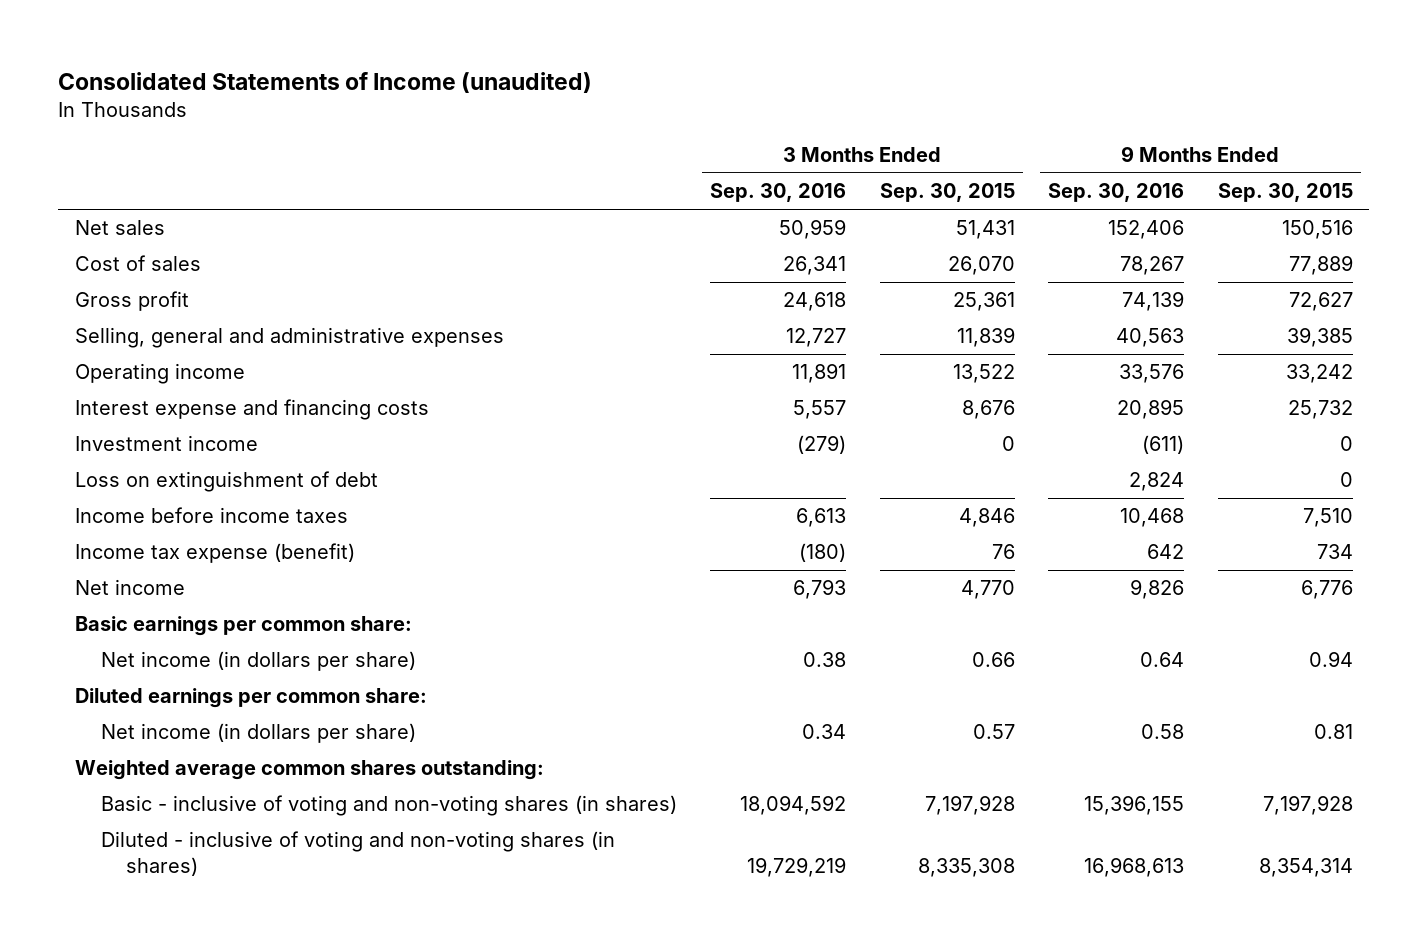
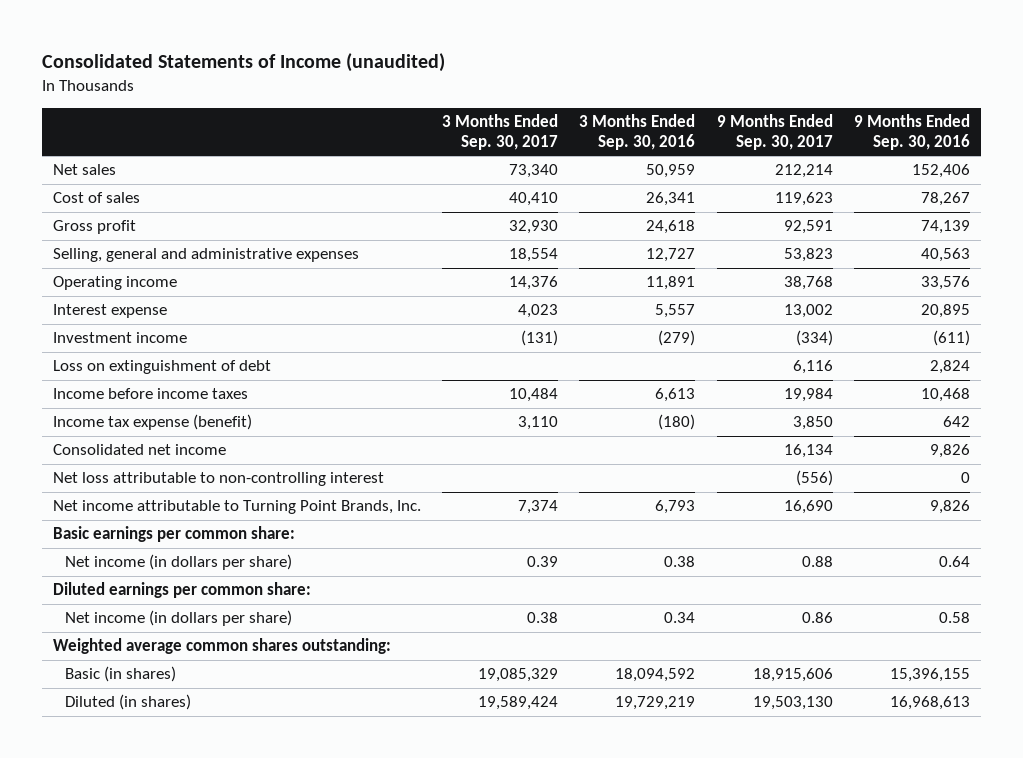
- | 3 Months Ended Sep. 30, 2016 | 3 Months Ended Sep. 30, 2015 | 9 Months Ended Sep. 30, 2016 | 9 Months Ended Sep. 30, 2015
+ | 3 Months Ended Sep. 30, 2017 | 3 Months Ended Sep. 30, 2016 | 9 Months Ended Sep. 30, 2017 | 9 Months Ended Sep. 30, 2016
- Interest expense and financing costs | 5,557 | 8,676 | 20,895 | 25,732
+ Interest expense | 4,023 | 5,557 | 13,002 | 20,895
- Net income | 6,793 | 4,770 | 9,826 | 6,776
+ Consolidated net income | | | 16,134 | 9,826
+ Net loss attributable to non-controlling interest | | | (556) | 0
+ Net income attributable to Turning Point Brands, Inc. | 7,374 | 6,793 | 16,690 | 9,826
- Basic - inclusive of voting and non-voting shares (in shares) | 18,094,592 | 7,197,928 | 15,396,155 | 7,197,928
- Diluted - inclusive of voting and non-voting shares (in shares) | 19,729,219 | 8,335,308 | 16,968,613 | 8,354,314
+ Basic (in shares) | 19,085,329 | 18,094,592 | 18,915,606 | 15,396,155
+ Diluted (in shares) | 19,589,424 | 19,729,219 | 19,503,130 | 16,968,613

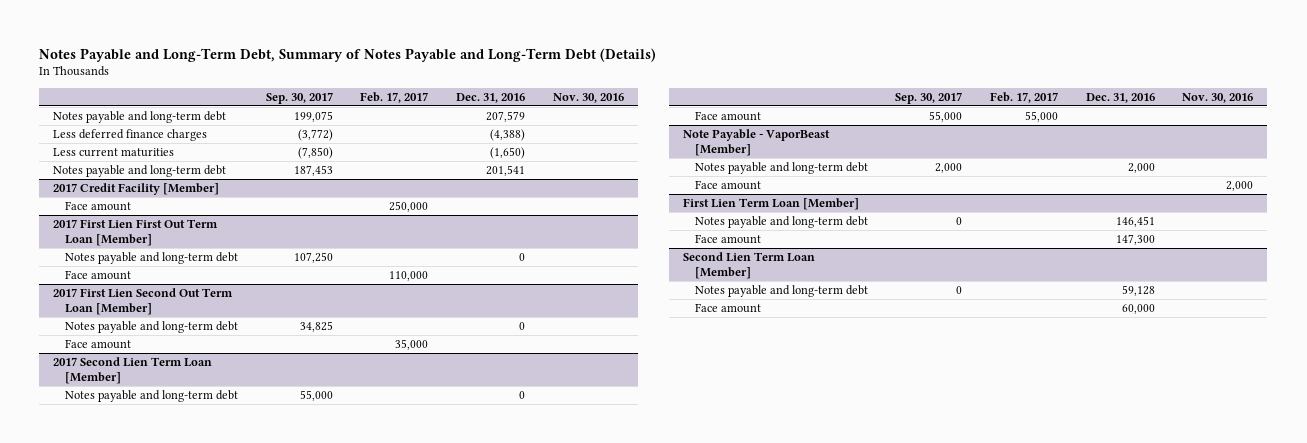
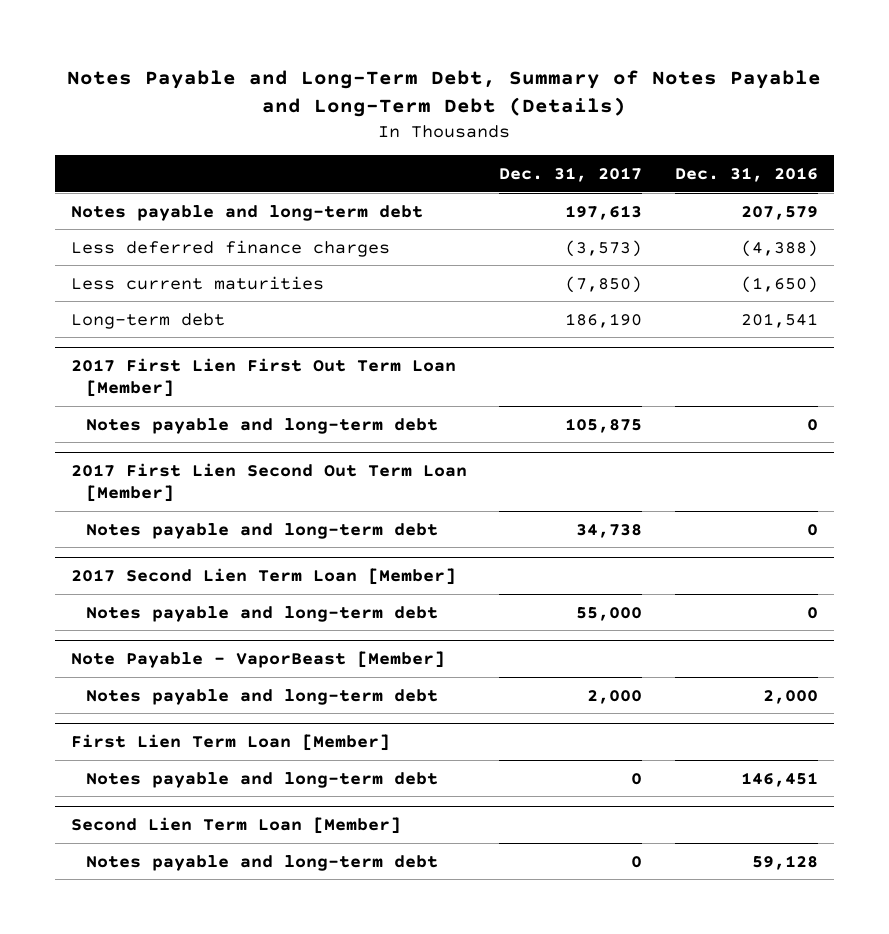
- | Sep. 30, 2017 | Feb. 17, 2017 | Dec. 31, 2016 | Nov. 30, 2016
+ | Dec. 31, 2017 | Dec. 31, 2016
- Notes payable and long-term debt | 187,453 | | 201,541 |
- 2017 Credit Facility [Member]
- Face amount | | 250,000 | |
+ Long-term debt | 186,190 | 201,541
@ 2017 First Lien First Out Term Loan [Member]
- Face amount | | 110,000 | |
@ 2017 First Lien Second Out Term Loan [Member]
- Face amount | | 35,000 | |
@ 2017 Second Lien Term Loan [Member]
- Face amount | 55,000 | 55,000 | |
@ Note Payable - VaporBeast [Member]
- Face amount | | | | 2,000
@ First Lien Term Loan [Member]
- Face amount | | | 147,300 |
@ Second Lien Term Loan [Member]
- Face amount | | | 60,000 |

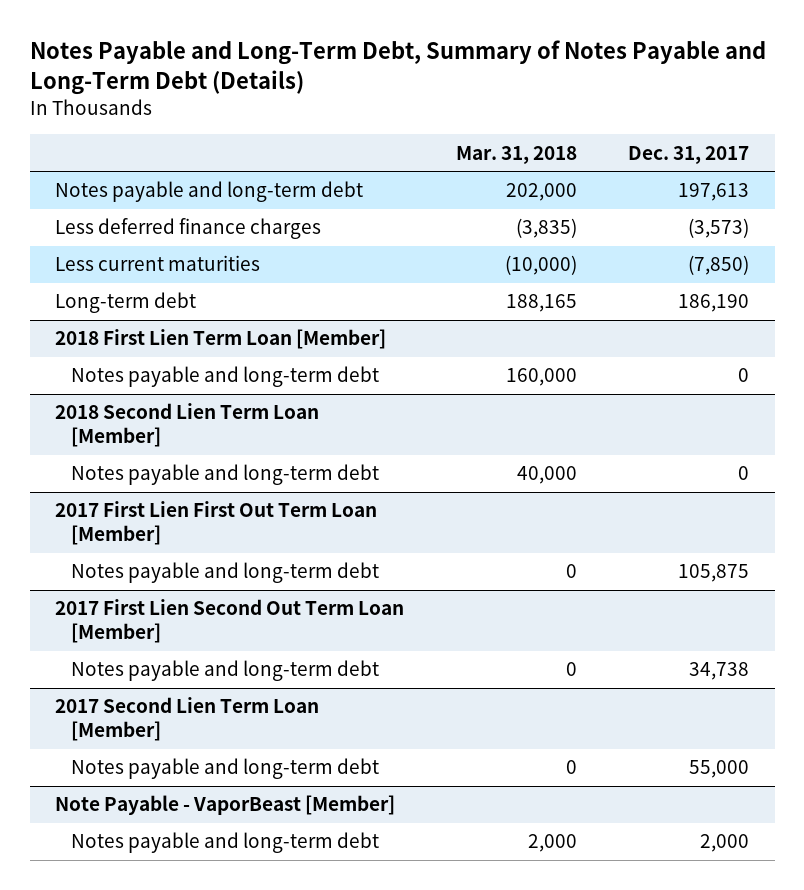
- | Dec. 31, 2017 | Dec. 31, 2016
+ | Mar. 31, 2018 | Dec. 31, 2017
+ 2018 First Lien Term Loan [Member]
+ Notes payable and long-term debt | 160,000 | 0
+ 2018 Second Lien Term Loan [Member]
+ Notes payable and long-term debt | 40,000 | 0
- First Lien Term Loan [Member]
- Notes payable and long-term debt | 0 | 146,451
- Second Lien Term Loan [Member]
- Notes payable and long-term debt | 0 | 59,128

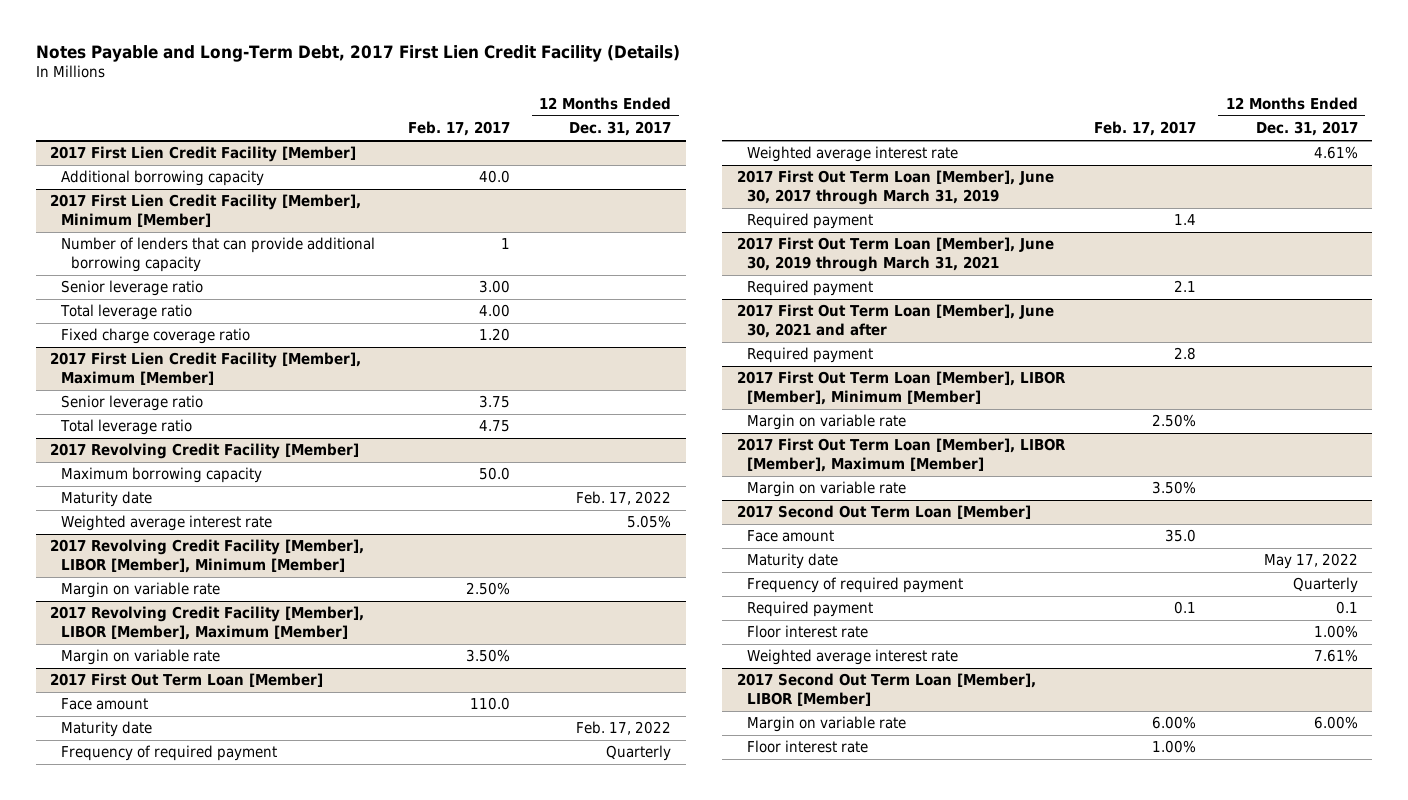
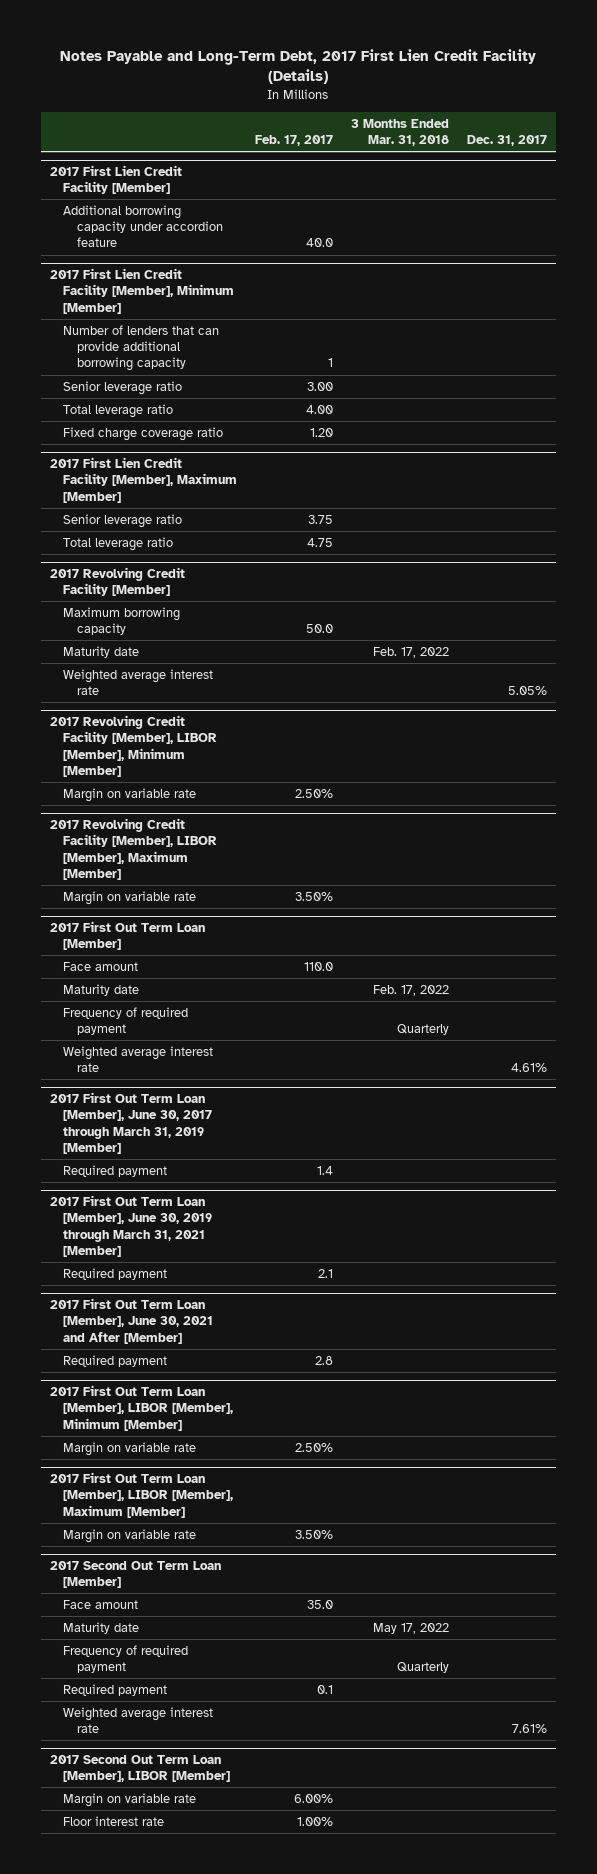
- | Feb. 17, 2017 | 12 Months Ended Dec. 31, 2017
+ | Feb. 17, 2017 | 3 Months Ended Mar. 31, 2018 | Dec. 31, 2017
@ 2017 First Lien Credit Facility [Member]
- Additional borrowing capacity | 40.0 |
+ Additional borrowing capacity under accordion feature | 40.0 | |
- 2017 First Out Term Loan [Member], June 30, 2017 through March 31, 2019
+ 2017 First Out Term Loan [Member], June 30, 2017 through March 31, 2019 [Member]
- 2017 First Out Term Loan [Member], June 30, 2019 through March 31, 2021
+ 2017 First Out Term Loan [Member], June 30, 2019 through March 31, 2021 [Member]
- 2017 First Out Term Loan [Member], June 30, 2021 and after
+ 2017 First Out Term Loan [Member], June 30, 2021 and After [Member]
@ 2017 Second Out Term Loan [Member]
- Floor interest rate | | 1.00%

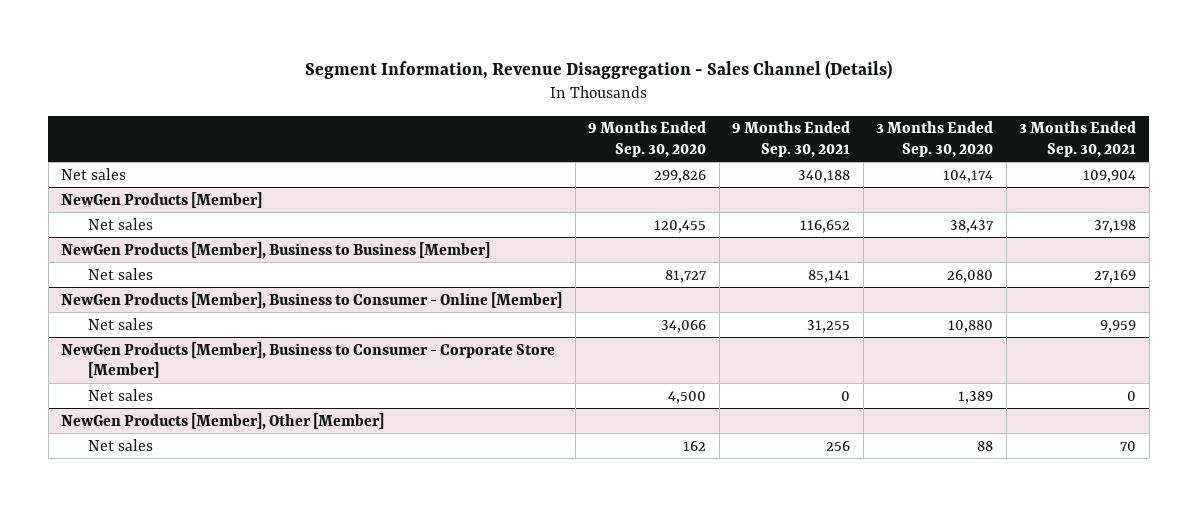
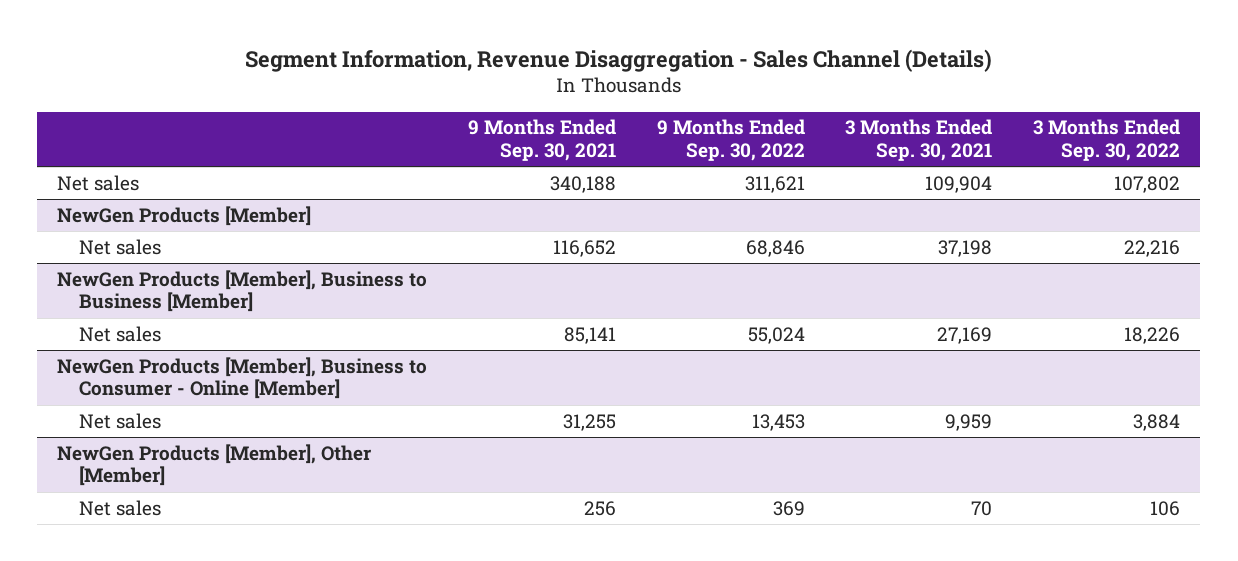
- | 9 Months Ended Sep. 30, 2020 | 9 Months Ended Sep. 30, 2021 | 3 Months Ended Sep. 30, 2020 | 3 Months Ended Sep. 30, 2021
+ | 9 Months Ended Sep. 30, 2021 | 9 Months Ended Sep. 30, 2022 | 3 Months Ended Sep. 30, 2021 | 3 Months Ended Sep. 30, 2022
- NewGen Products [Member], Business to Consumer - Corporate Store [Member]
- Net sales | 4,500 | 0 | 1,389 | 0

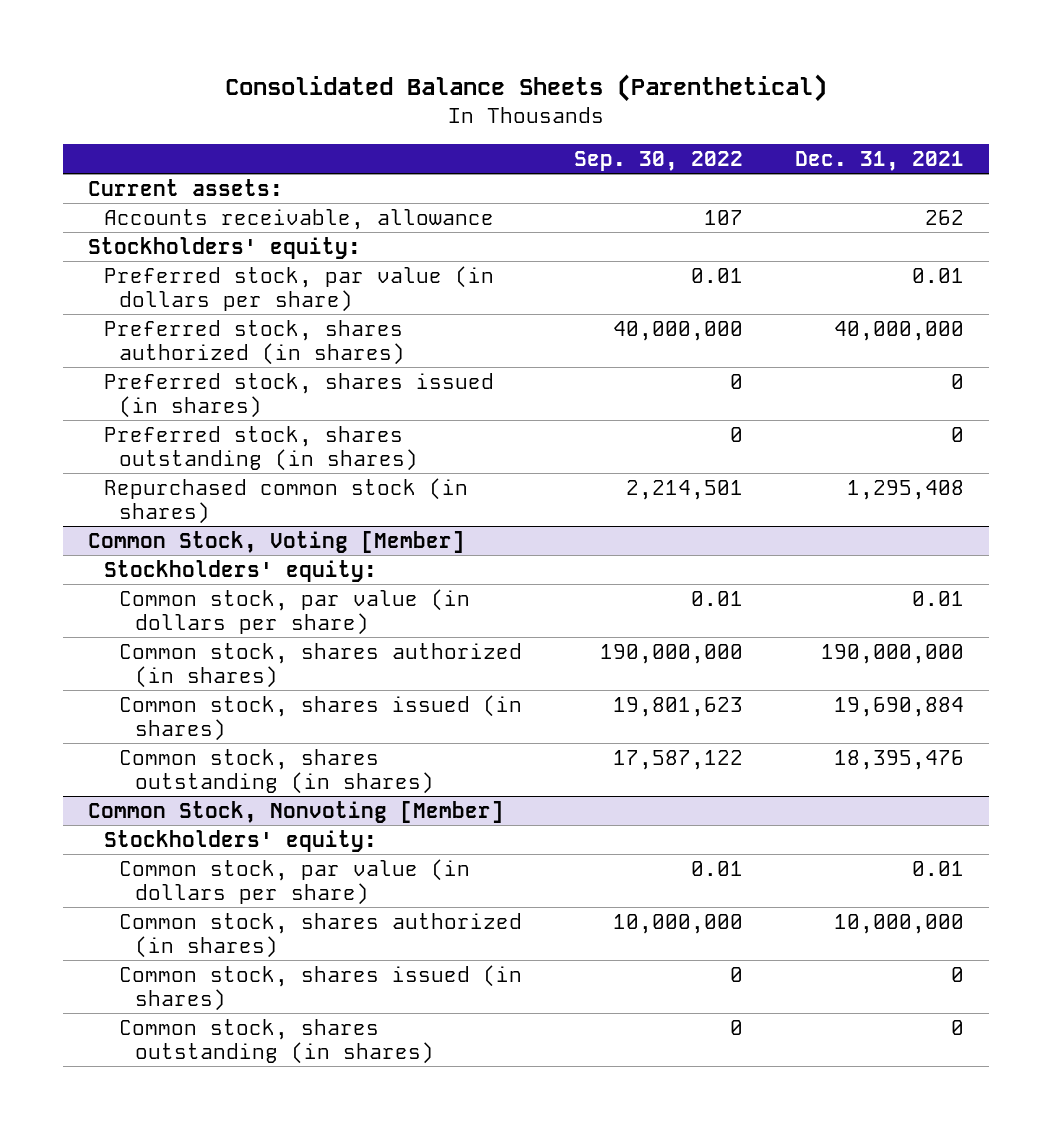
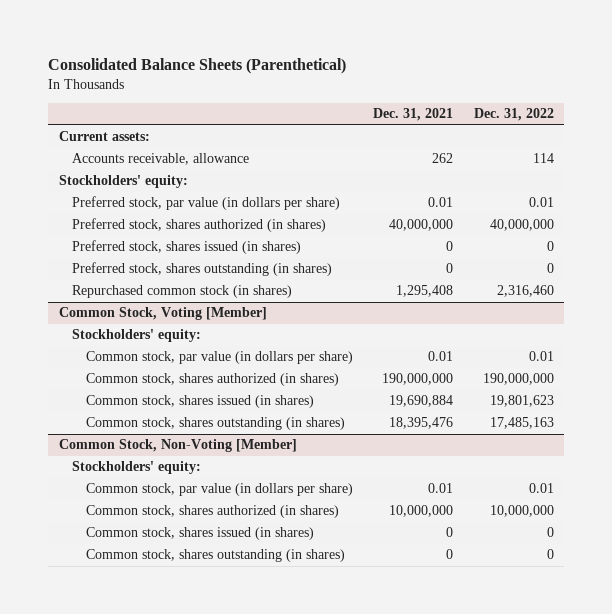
- | Sep. 30, 2022 | Dec. 31, 2021
+ | Dec. 31, 2021 | Dec. 31, 2022
- Common Stock, Nonvoting [Member]
+ Common Stock, Non-Voting [Member]

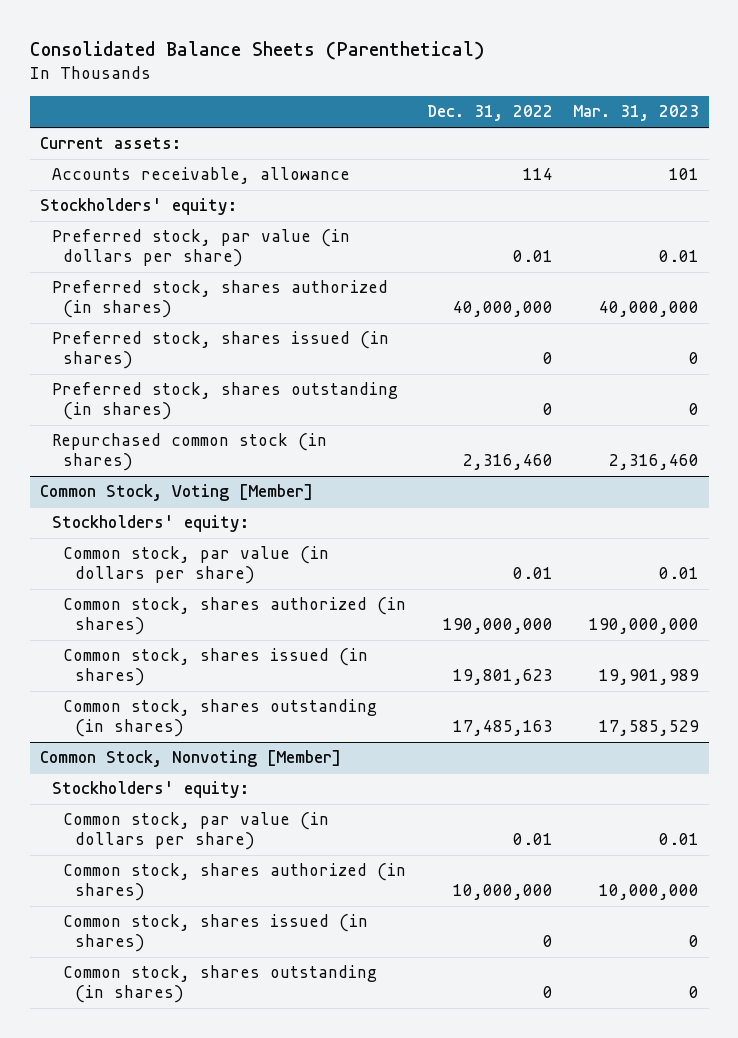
- | Dec. 31, 2021 | Dec. 31, 2022
+ | Dec. 31, 2022 | Mar. 31, 2023
- Common Stock, Non-Voting [Member]
+ Common Stock, Nonvoting [Member]

